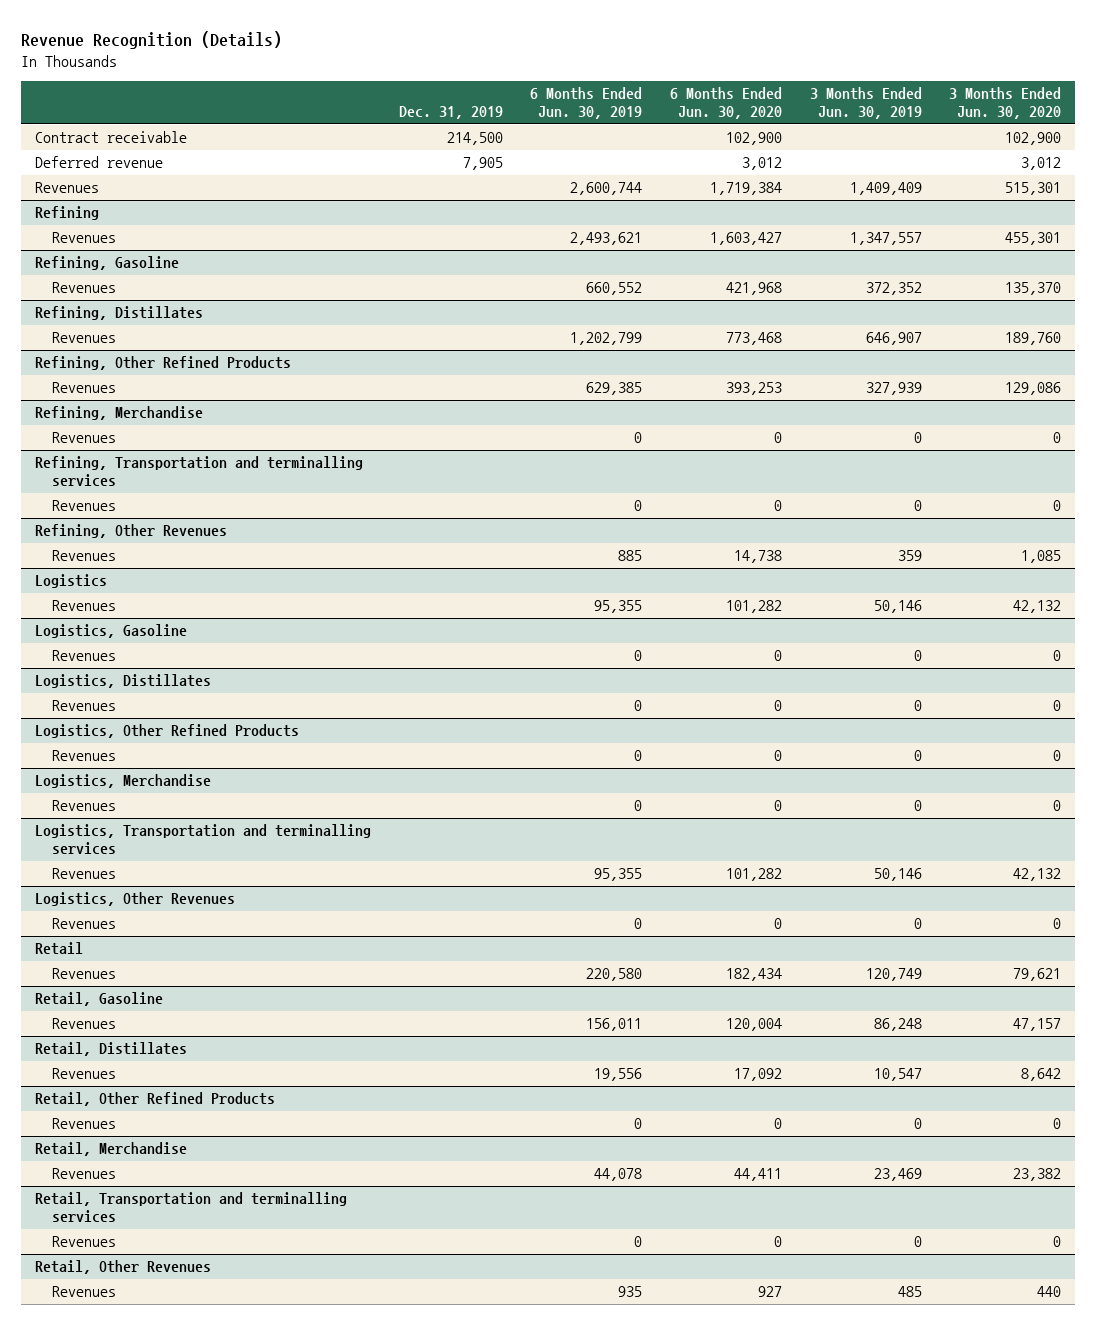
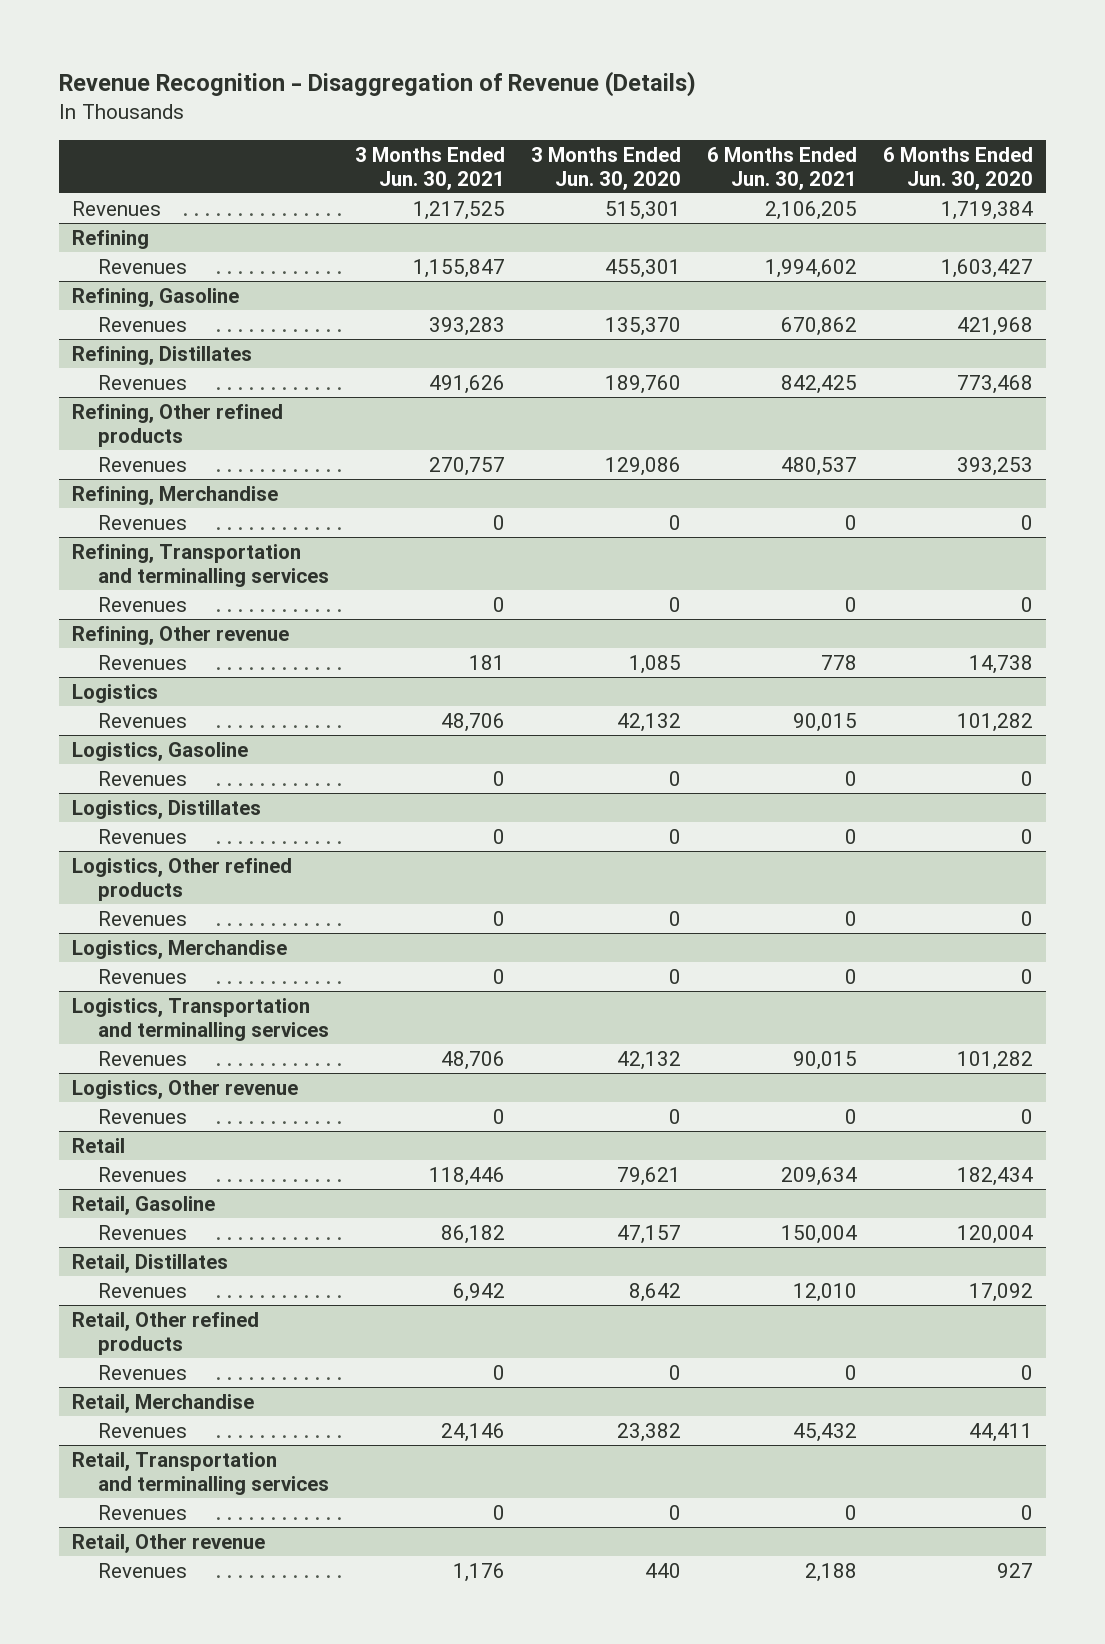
- Revenue Recognition (Details)
+ Revenue Recognition - Disaggregation of Revenue (Details)
- | Dec. 31, 2019 | 6 Months Ended Jun. 30, 2019 | 6 Months Ended Jun. 30, 2020 | 3 Months Ended Jun. 30, 2019 | 3 Months Ended Jun. 30, 2020
+ | 3 Months Ended Jun. 30, 2021 | 3 Months Ended Jun. 30, 2020 | 6 Months Ended Jun. 30, 2021 | 6 Months Ended Jun. 30, 2020
- Contract receivable | 214,500 | | 102,900 | | 102,900
- Deferred revenue | 7,905 | | 3,012 | | 3,012
- Refining, Other Refined Products
+ Refining, Other refined products
- Refining, Other Revenues
+ Refining, Other revenue
- Logistics, Other Refined Products
+ Logistics, Other refined products
- Logistics, Other Revenues
+ Logistics, Other revenue
- Retail, Other Refined Products
+ Retail, Other refined products
- Retail, Other Revenues
+ Retail, Other revenue

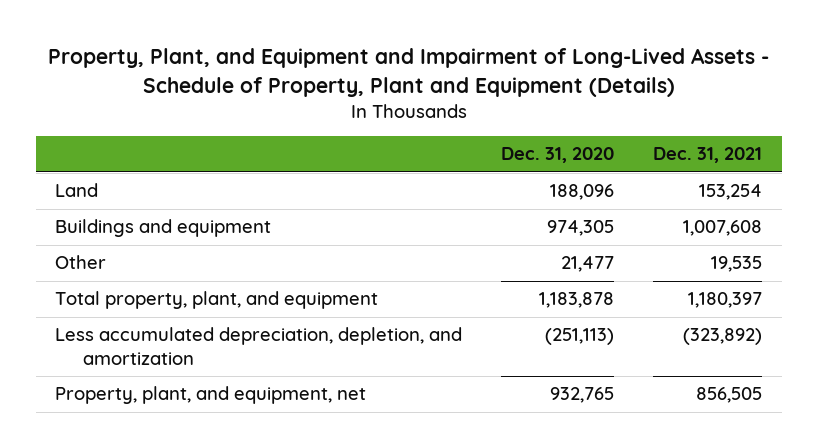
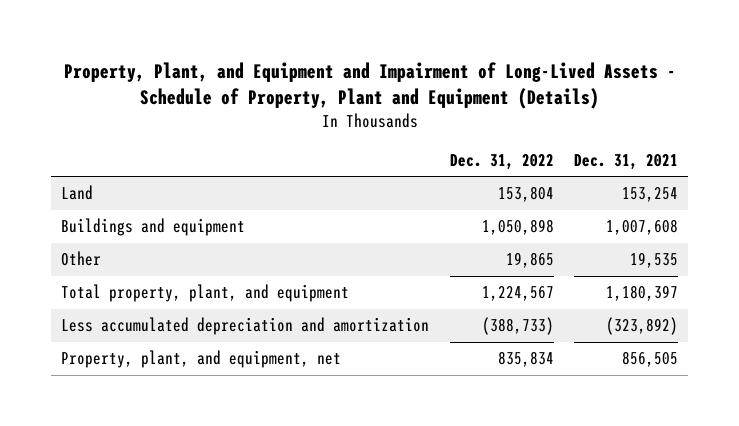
- | Dec. 31, 2020 | Dec. 31, 2021
+ | Dec. 31, 2022 | Dec. 31, 2021
- Less accumulated depreciation, depletion, and amortization | (251,113) | (323,892)
+ Less accumulated depreciation and amortization | (388,733) | (323,892)

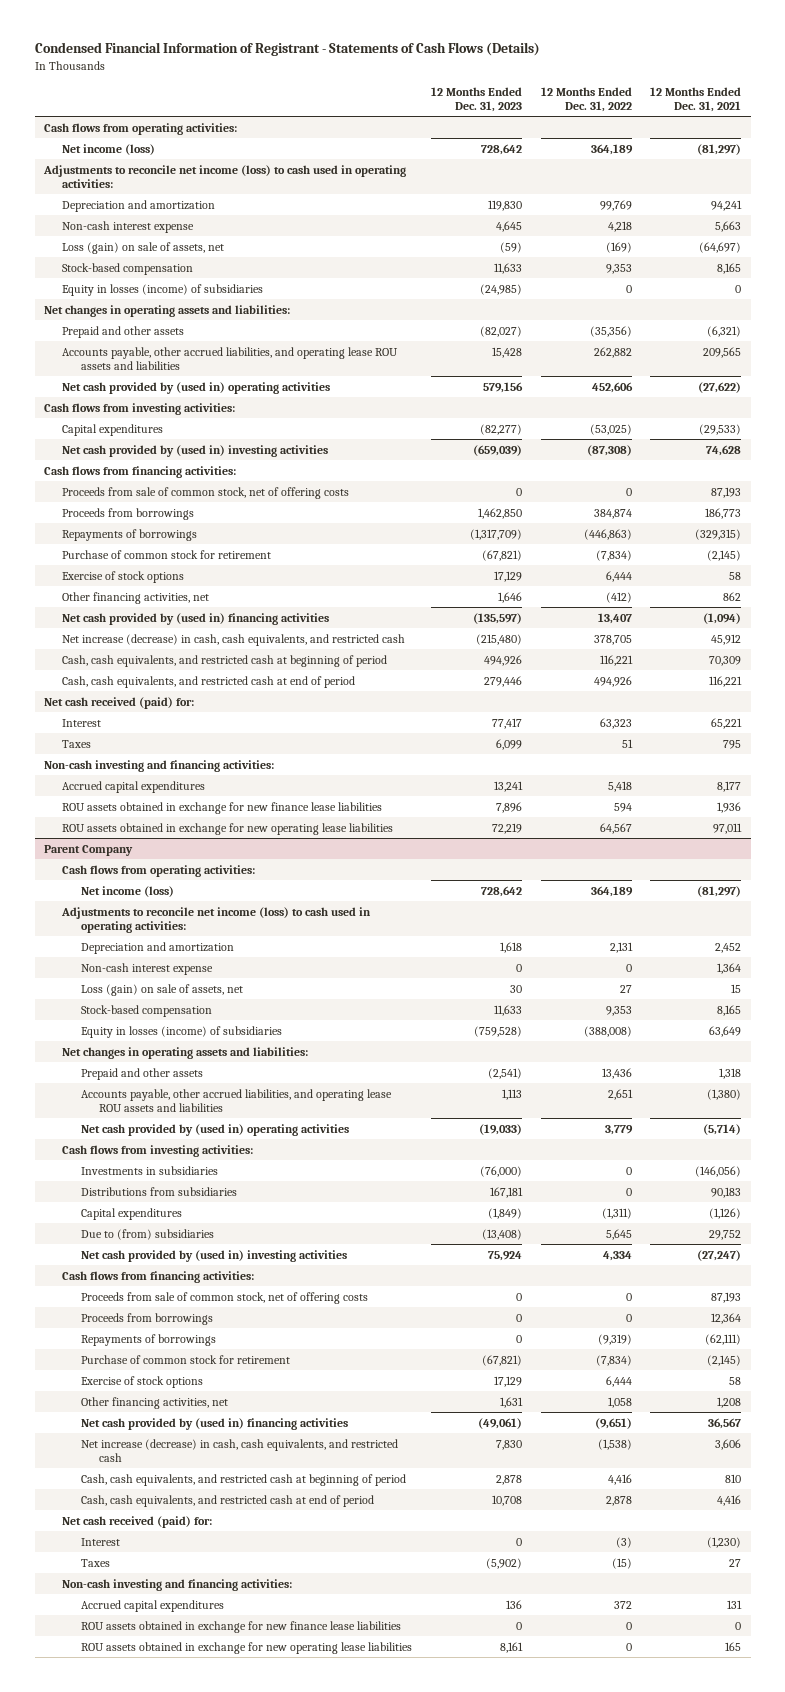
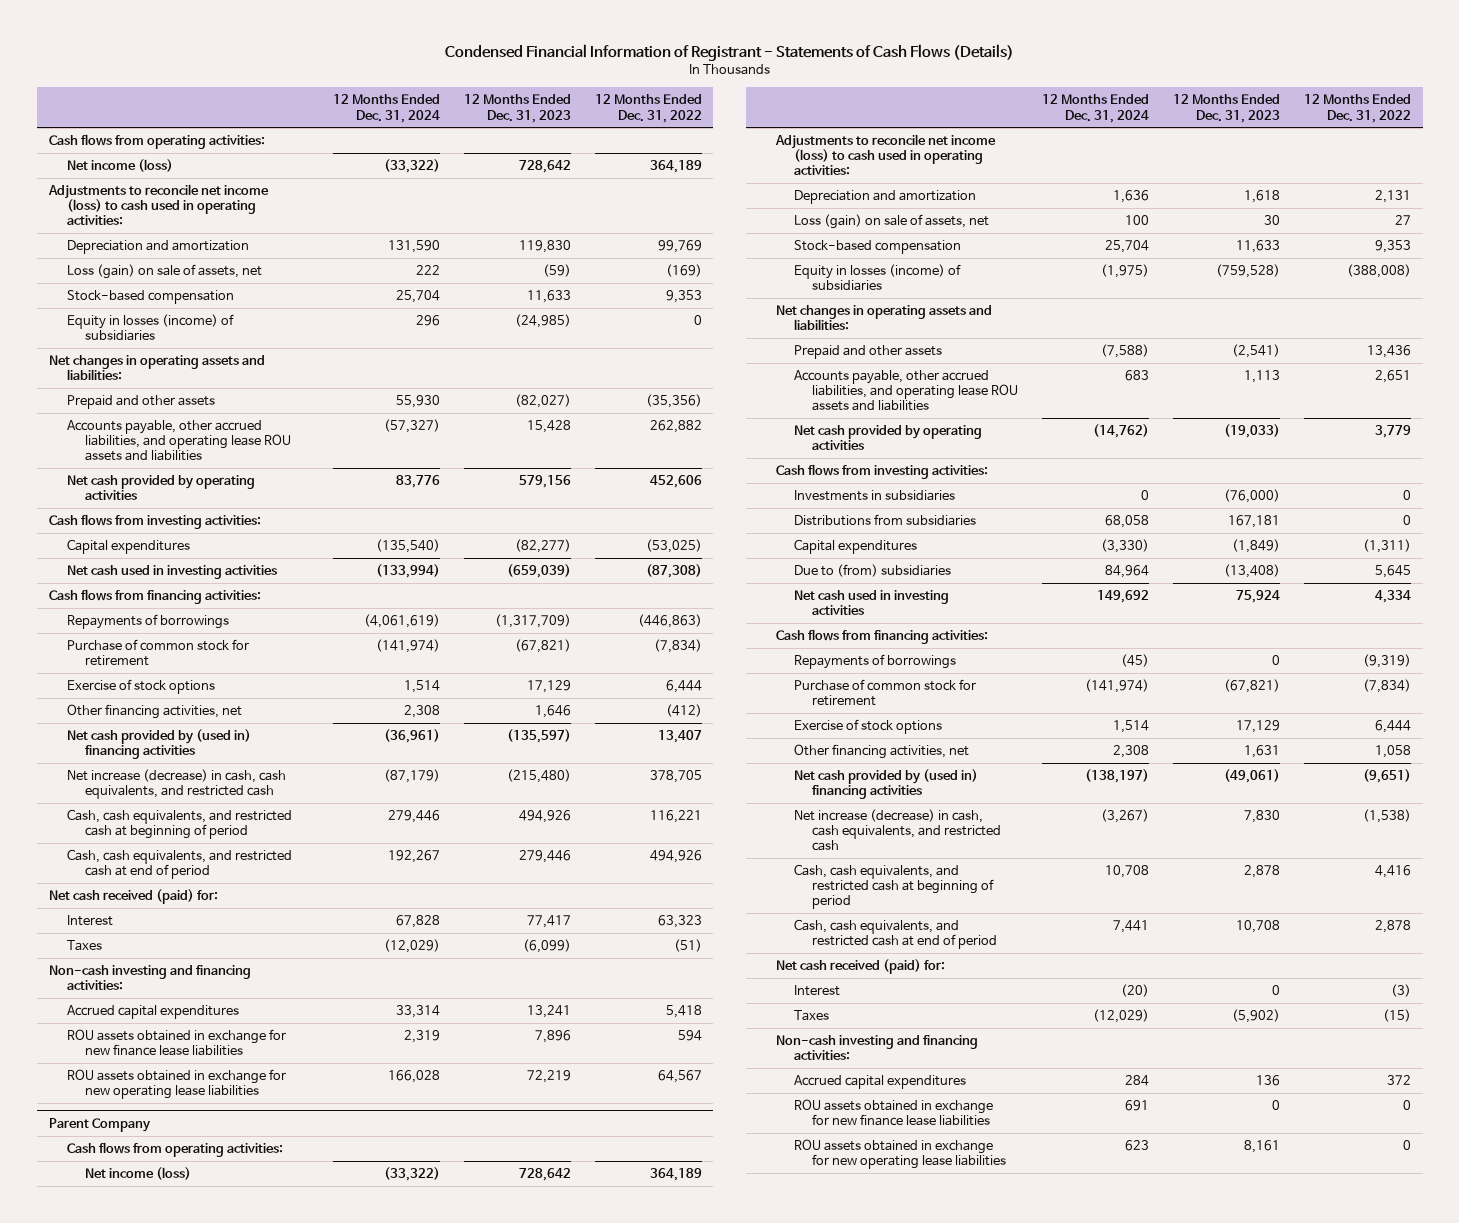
- | 12 Months Ended Dec. 31, 2023 | 12 Months Ended Dec. 31, 2022 | 12 Months Ended Dec. 31, 2021
+ | 12 Months Ended Dec. 31, 2024 | 12 Months Ended Dec. 31, 2023 | 12 Months Ended Dec. 31, 2022
- Non-cash interest expense | 4,645 | 4,218 | 5,663
- Net cash provided by (used in) operating activities | 579,156 | 452,606 | (27,622)
+ Net cash provided by operating activities | 83,776 | 579,156 | 452,606
- Net cash provided by (used in) investing activities | (659,039) | (87,308) | 74,628
+ Net cash used in investing activities | (133,994) | (659,039) | (87,308)
- Proceeds from sale of common stock, net of offering costs | 0 | 0 | 87,193
- Proceeds from borrowings | 1,462,850 | 384,874 | 186,773
- Taxes | 6,099 | 51 | 795
+ Taxes | (12,029) | (6,099) | (51)
@ Parent Company
- Non-cash interest expense | 0 | 0 | 1,364
- Net cash provided by (used in) operating activities | (19,033) | 3,779 | (5,714)
+ Net cash provided by operating activities | (14,762) | (19,033) | 3,779
- Net cash provided by (used in) investing activities | 75,924 | 4,334 | (27,247)
+ Net cash used in investing activities | 149,692 | 75,924 | 4,334
- Proceeds from sale of common stock, net of offering costs | 0 | 0 | 87,193
- Proceeds from borrowings | 0 | 0 | 12,364

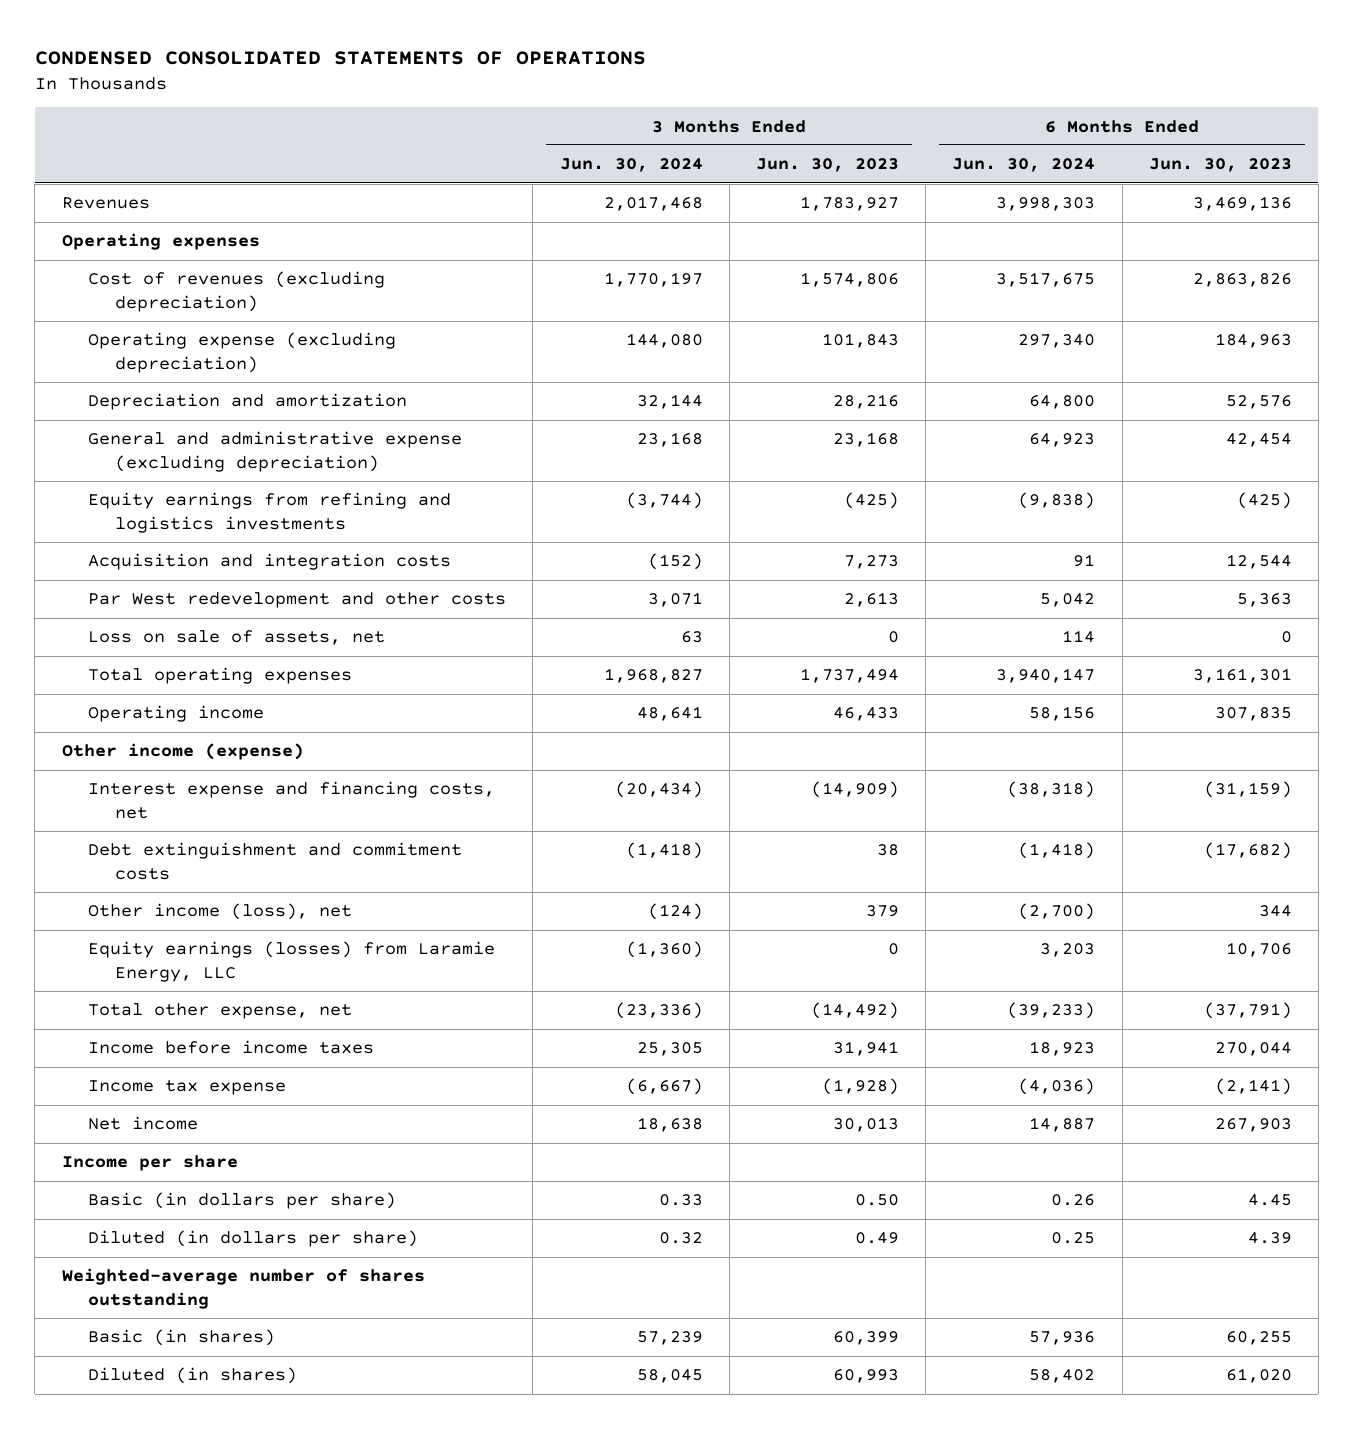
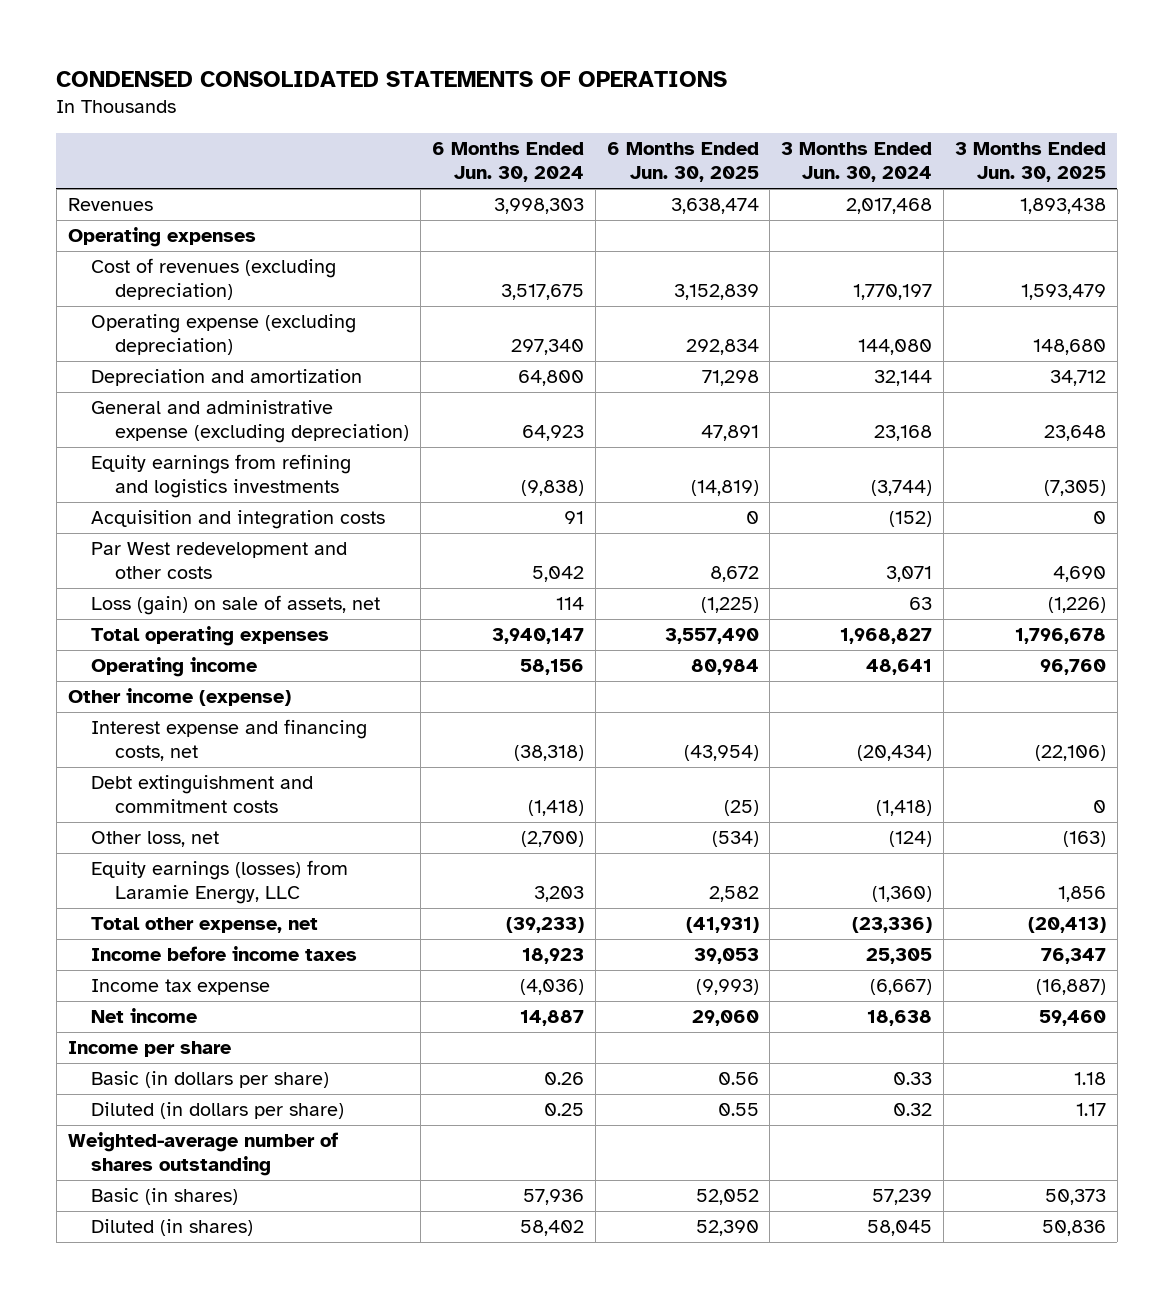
- | 3 Months Ended Jun. 30, 2024 | 3 Months Ended Jun. 30, 2023 | 6 Months Ended Jun. 30, 2024 | 6 Months Ended Jun. 30, 2023
+ | 6 Months Ended Jun. 30, 2024 | 6 Months Ended Jun. 30, 2025 | 3 Months Ended Jun. 30, 2024 | 3 Months Ended Jun. 30, 2025
- Loss on sale of assets, net | 63 | 0 | 114 | 0
+ Loss (gain) on sale of assets, net | 114 | (1,225) | 63 | (1,226)
- Other income (loss), net | (124) | 379 | (2,700) | 344
+ Other loss, net | (2,700) | (534) | (124) | (163)

